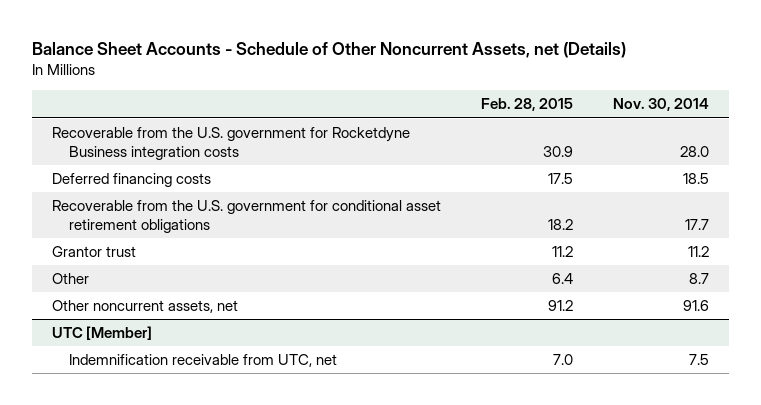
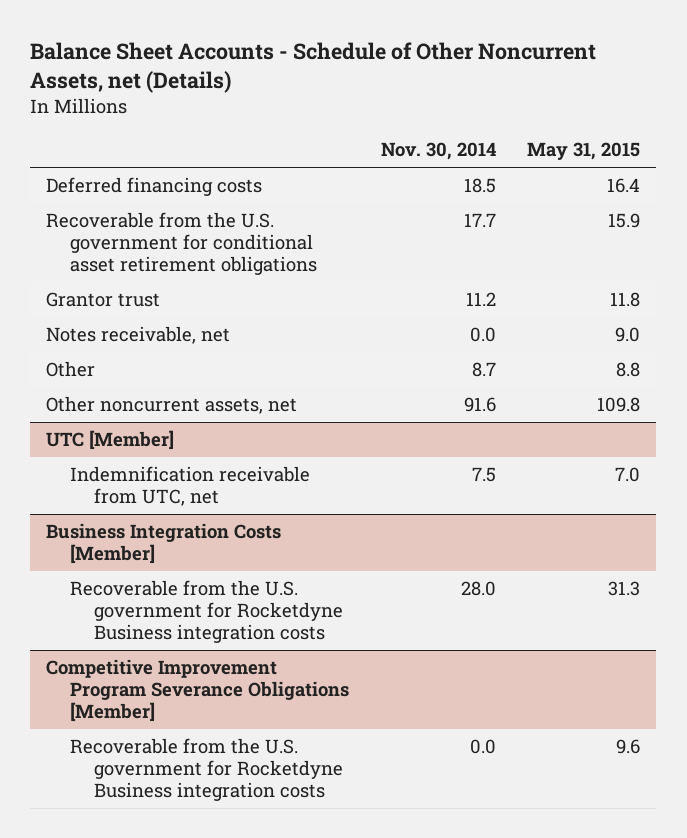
- | Feb. 28, 2015 | Nov. 30, 2014
+ | Nov. 30, 2014 | May 31, 2015
- Recoverable from the U.S. government for Rocketdyne Business integration costs | 30.9 | 28.0
+ Notes receivable, net | 0.0 | 9.0
+ Business Integration Costs [Member]
+ Recoverable from the U.S. government for Rocketdyne Business integration costs | 28.0 | 31.3
+ Competitive Improvement Program Severance Obligations [Member]
+ Recoverable from the U.S. government for Rocketdyne Business integration costs | 0.0 | 9.6

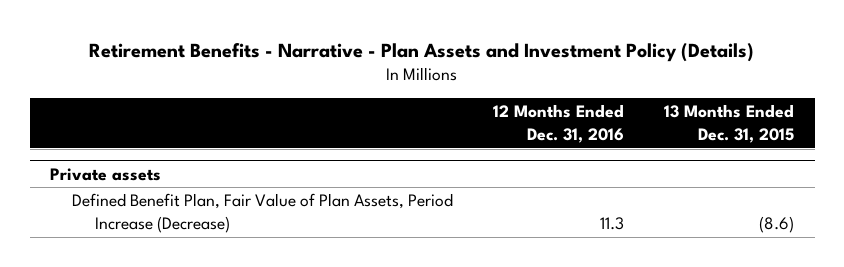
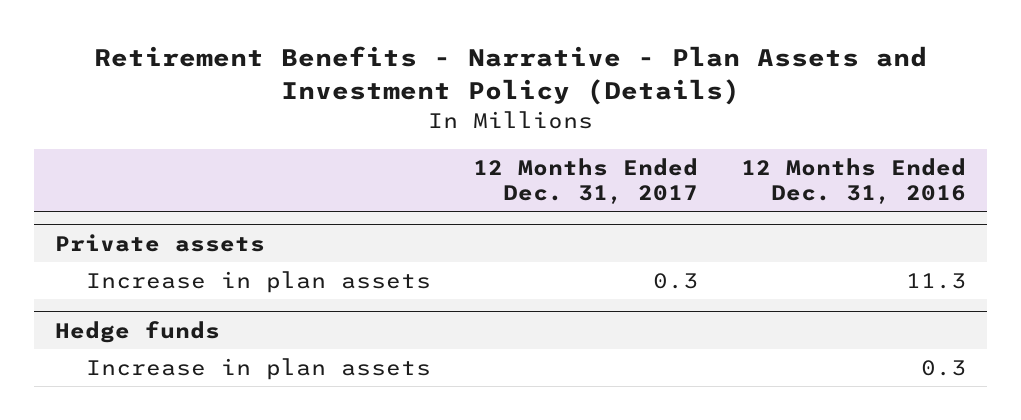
- | 12 Months Ended Dec. 31, 2016 | 13 Months Ended Dec. 31, 2015
+ | 12 Months Ended Dec. 31, 2017 | 12 Months Ended Dec. 31, 2016
@ Private assets
- Defined Benefit Plan, Fair Value of Plan Assets, Period Increase (Decrease) | 11.3 | (8.6)
+ Increase in plan assets | 0.3 | 11.3
+ Hedge funds
+ Increase in plan assets | | 0.3

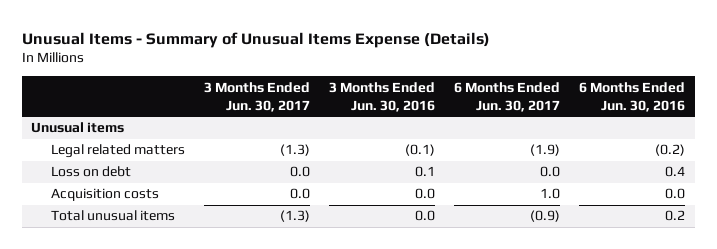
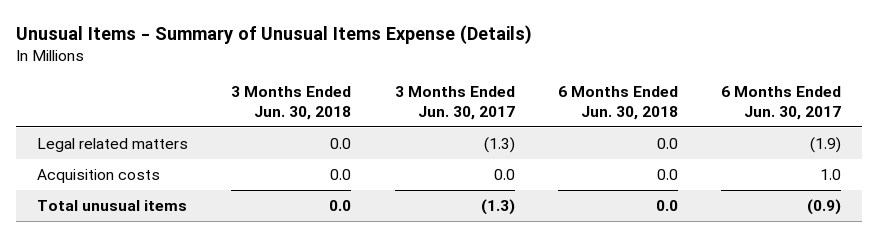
- | 3 Months Ended Jun. 30, 2017 | 3 Months Ended Jun. 30, 2016 | 6 Months Ended Jun. 30, 2017 | 6 Months Ended Jun. 30, 2016
+ | 3 Months Ended Jun. 30, 2018 | 3 Months Ended Jun. 30, 2017 | 6 Months Ended Jun. 30, 2018 | 6 Months Ended Jun. 30, 2017
- Unusual items
- Loss on debt | 0.0 | 0.1 | 0.0 | 0.4

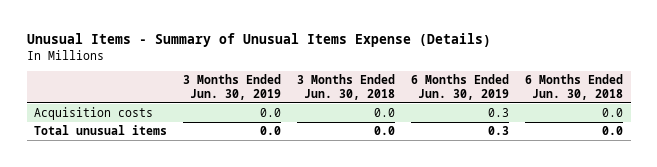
- | 3 Months Ended Jun. 30, 2018 | 3 Months Ended Jun. 30, 2017 | 6 Months Ended Jun. 30, 2018 | 6 Months Ended Jun. 30, 2017
+ | 3 Months Ended Jun. 30, 2019 | 3 Months Ended Jun. 30, 2018 | 6 Months Ended Jun. 30, 2019 | 6 Months Ended Jun. 30, 2018
- Legal related matters | 0.0 | (1.3) | 0.0 | (1.9)

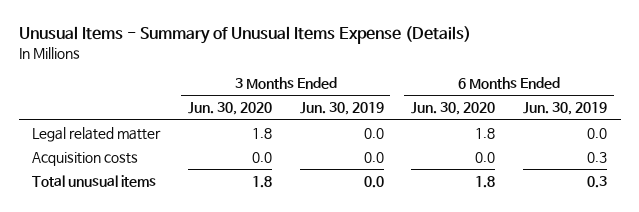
- | 3 Months Ended Jun. 30, 2019 | 3 Months Ended Jun. 30, 2018 | 6 Months Ended Jun. 30, 2019 | 6 Months Ended Jun. 30, 2018
+ | 3 Months Ended Jun. 30, 2020 | 3 Months Ended Jun. 30, 2019 | 6 Months Ended Jun. 30, 2020 | 6 Months Ended Jun. 30, 2019
+ Legal related matter | 1.8 | 0.0 | 1.8 | 0.0

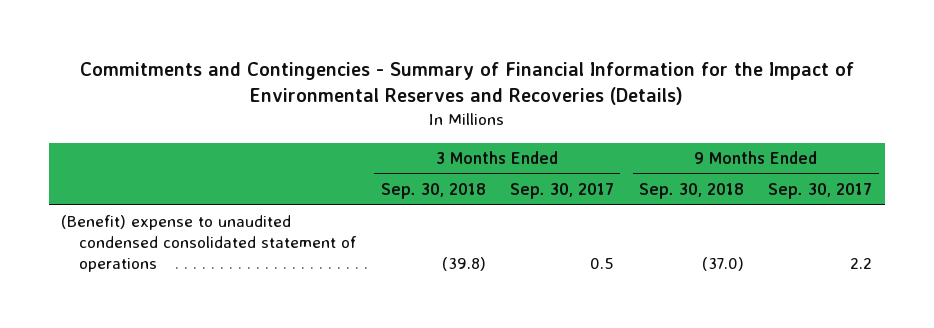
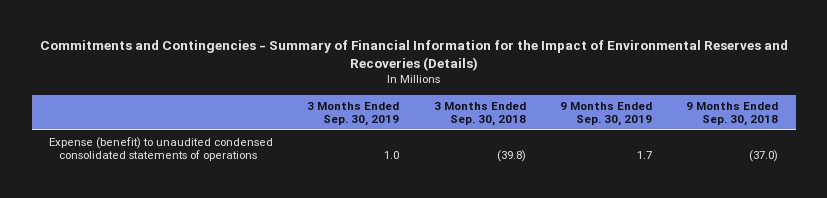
- | 3 Months Ended Sep. 30, 2018 | 3 Months Ended Sep. 30, 2017 | 9 Months Ended Sep. 30, 2018 | 9 Months Ended Sep. 30, 2017
+ | 3 Months Ended Sep. 30, 2019 | 3 Months Ended Sep. 30, 2018 | 9 Months Ended Sep. 30, 2019 | 9 Months Ended Sep. 30, 2018
- (Benefit) expense to unaudited condensed consolidated statement of operations | (39.8) | 0.5 | (37.0) | 2.2
+ Expense (benefit) to unaudited condensed consolidated statements of operations | 1.0 | (39.8) | 1.7 | (37.0)

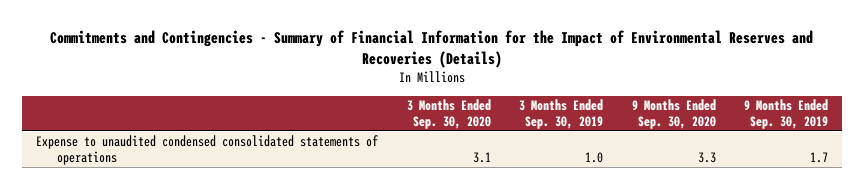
- | 3 Months Ended Sep. 30, 2019 | 3 Months Ended Sep. 30, 2018 | 9 Months Ended Sep. 30, 2019 | 9 Months Ended Sep. 30, 2018
+ | 3 Months Ended Sep. 30, 2020 | 3 Months Ended Sep. 30, 2019 | 9 Months Ended Sep. 30, 2020 | 9 Months Ended Sep. 30, 2019
- Expense (benefit) to unaudited condensed consolidated statements of operations | 1.0 | (39.8) | 1.7 | (37.0)
+ Expense to unaudited condensed consolidated statements of operations | 3.1 | 1.0 | 3.3 | 1.7

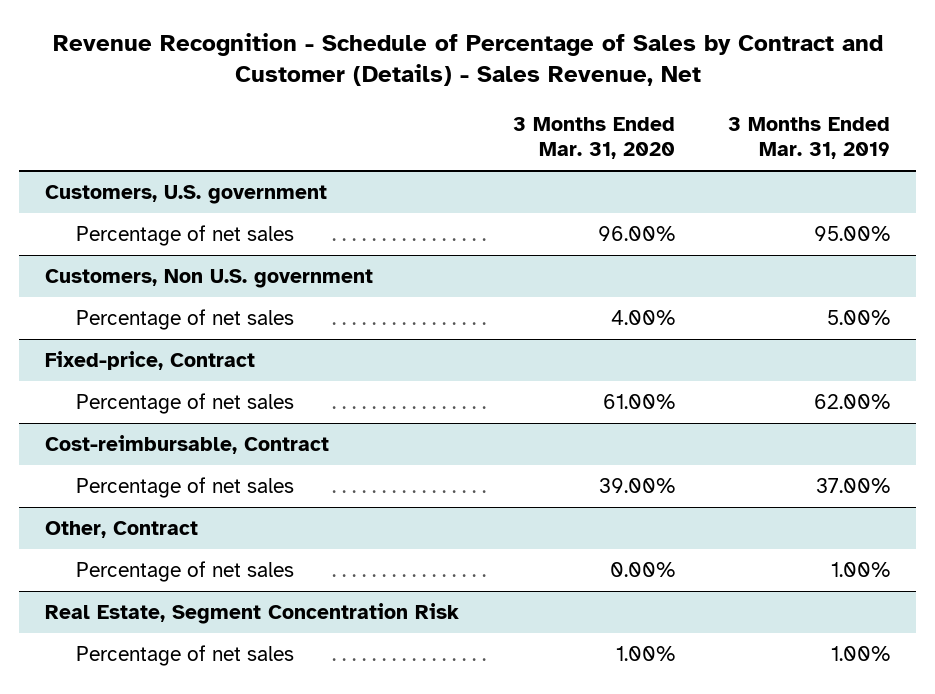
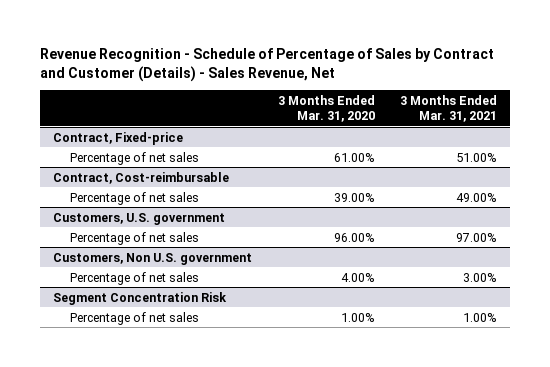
- | 3 Months Ended Mar. 31, 2020 | 3 Months Ended Mar. 31, 2019
+ | 3 Months Ended Mar. 31, 2020 | 3 Months Ended Mar. 31, 2021
+ Contract, Fixed-price
+ Percentage of net sales | 61.00% | 51.00%
+ Contract, Cost-reimbursable
+ Percentage of net sales | 39.00% | 49.00%
- Fixed-price, Contract
- Percentage of net sales | 61.00% | 62.00%
- Cost-reimbursable, Contract
- Percentage of net sales | 39.00% | 37.00%
- Other, Contract
- Percentage of net sales | 0.00% | 1.00%
- Real Estate, Segment Concentration Risk
+ Segment Concentration Risk

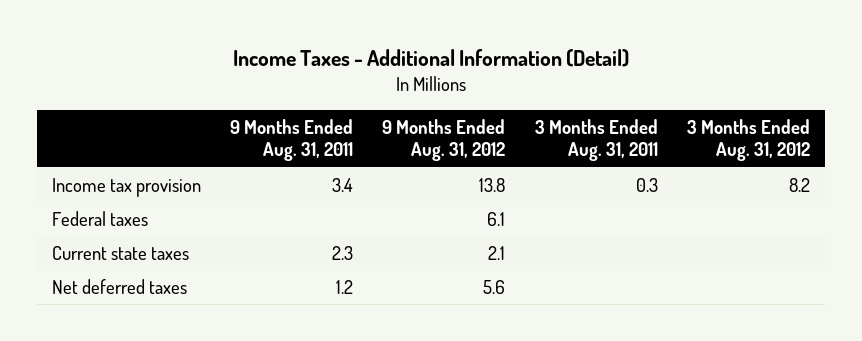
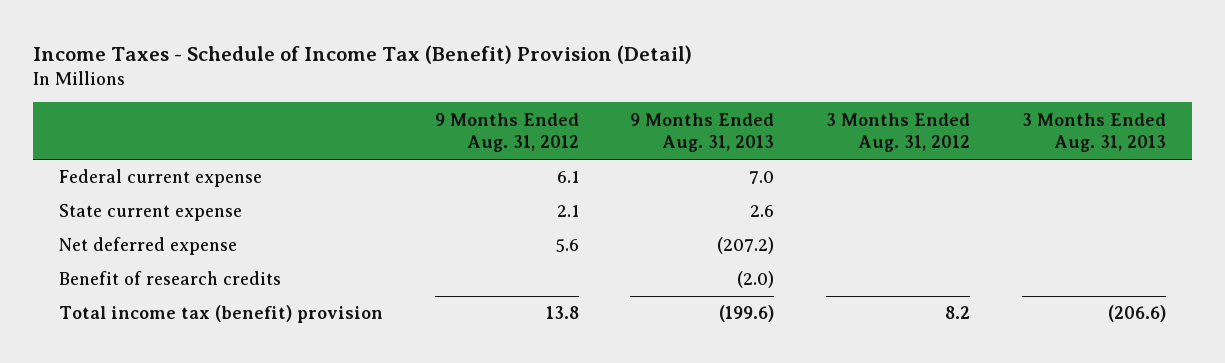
- Income Taxes - Additional Information (Detail)
+ Income Taxes - Schedule of Income Tax (Benefit) Provision (Detail)
- | 9 Months Ended Aug. 31, 2011 | 9 Months Ended Aug. 31, 2012 | 3 Months Ended Aug. 31, 2011 | 3 Months Ended Aug. 31, 2012
+ | 9 Months Ended Aug. 31, 2012 | 9 Months Ended Aug. 31, 2013 | 3 Months Ended Aug. 31, 2012 | 3 Months Ended Aug. 31, 2013
- Income tax provision | 3.4 | 13.8 | 0.3 | 8.2
- Federal taxes | | 6.1 | |
- Current state taxes | 2.3 | 2.1 | |
- Net deferred taxes | 1.2 | 5.6 | |
+ Federal current expense | 6.1 | 7.0 | |
+ State current expense | 2.1 | 2.6 | |
+ Net deferred expense | 5.6 | (207.2) | |
+ Benefit of research credits | | (2.0) | |
+ Total income tax (benefit) provision | 13.8 | (199.6) | 8.2 | (206.6)

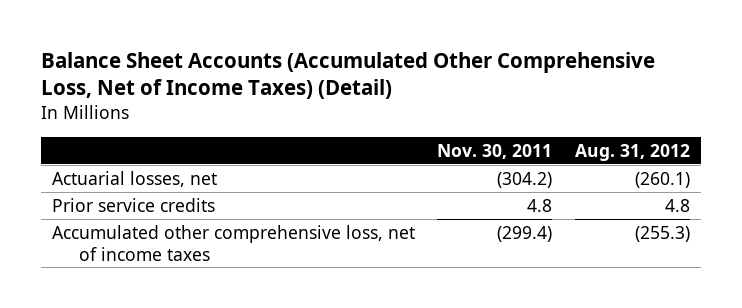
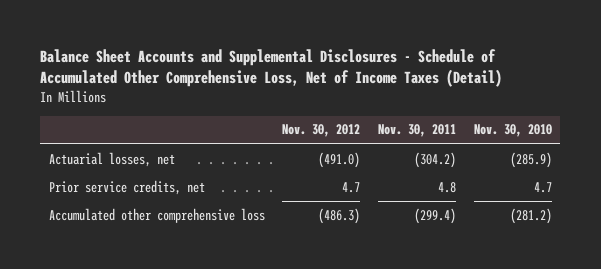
- Balance Sheet Accounts (Accumulated Other Comprehensive Loss, Net of Income Taxes) (Detail)
+ Balance Sheet Accounts and Supplemental Disclosures - Schedule of Accumulated Other Comprehensive Loss, Net of Income Taxes (Detail)
- | Nov. 30, 2011 | Aug. 31, 2012
+ | Nov. 30, 2012 | Nov. 30, 2011 | Nov. 30, 2010
- Prior service credits | 4.8 | 4.8
- Accumulated other comprehensive loss, net of income taxes | (299.4) | (255.3)
+ Prior service credits, net | 4.7 | 4.8 | 4.7
+ Accumulated other comprehensive loss | (486.3) | (299.4) | (281.2)

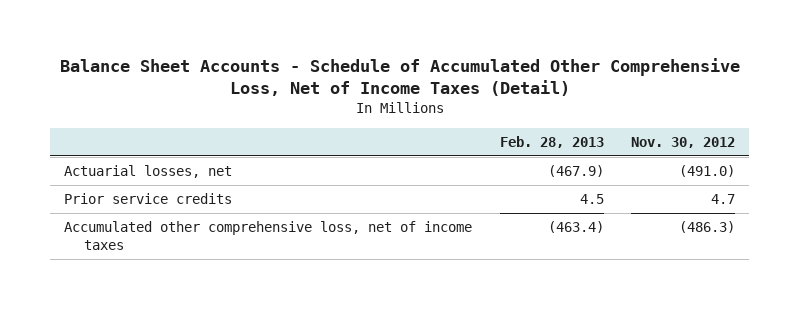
- Balance Sheet Accounts and Supplemental Disclosures - Schedule of Accumulated Other Comprehensive Loss, Net of Income Taxes (Detail)
+ Balance Sheet Accounts - Schedule of Accumulated Other Comprehensive Loss, Net of Income Taxes (Detail)
- | Nov. 30, 2012 | Nov. 30, 2011 | Nov. 30, 2010
+ | Feb. 28, 2013 | Nov. 30, 2012
- Prior service credits, net | 4.7 | 4.8 | 4.7
- Accumulated other comprehensive loss | (486.3) | (299.4) | (281.2)
+ Prior service credits | 4.5 | 4.7
+ Accumulated other comprehensive loss, net of income taxes | (463.4) | (486.3)

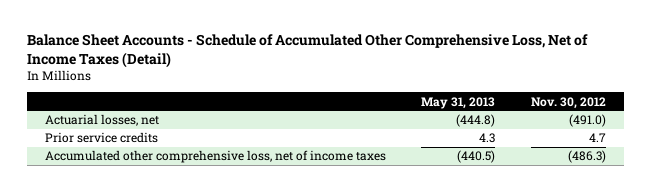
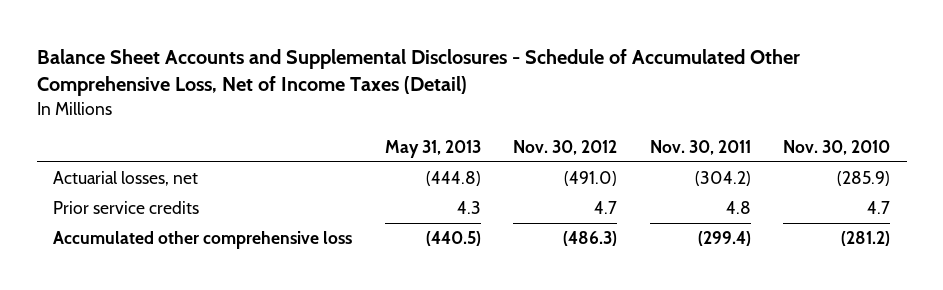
- Balance Sheet Accounts - Schedule of Accumulated Other Comprehensive Loss, Net of Income Taxes (Detail)
+ Balance Sheet Accounts and Supplemental Disclosures - Schedule of Accumulated Other Comprehensive Loss, Net of Income Taxes (Detail)
- | May 31, 2013 | Nov. 30, 2012
+ | May 31, 2013 | Nov. 30, 2012 | Nov. 30, 2011 | Nov. 30, 2010
- Accumulated other comprehensive loss, net of income taxes | (440.5) | (486.3)
+ Accumulated other comprehensive loss | (440.5) | (486.3) | (299.4) | (281.2)

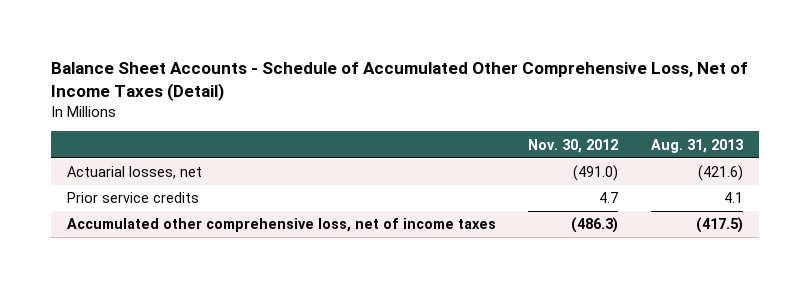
- Balance Sheet Accounts and Supplemental Disclosures - Schedule of Accumulated Other Comprehensive Loss, Net of Income Taxes (Detail)
+ Balance Sheet Accounts - Schedule of Accumulated Other Comprehensive Loss, Net of Income Taxes (Detail)
- | May 31, 2013 | Nov. 30, 2012 | Nov. 30, 2011 | Nov. 30, 2010
+ | Nov. 30, 2012 | Aug. 31, 2013
- Accumulated other comprehensive loss | (440.5) | (486.3) | (299.4) | (281.2)
+ Accumulated other comprehensive loss, net of income taxes | (486.3) | (417.5)

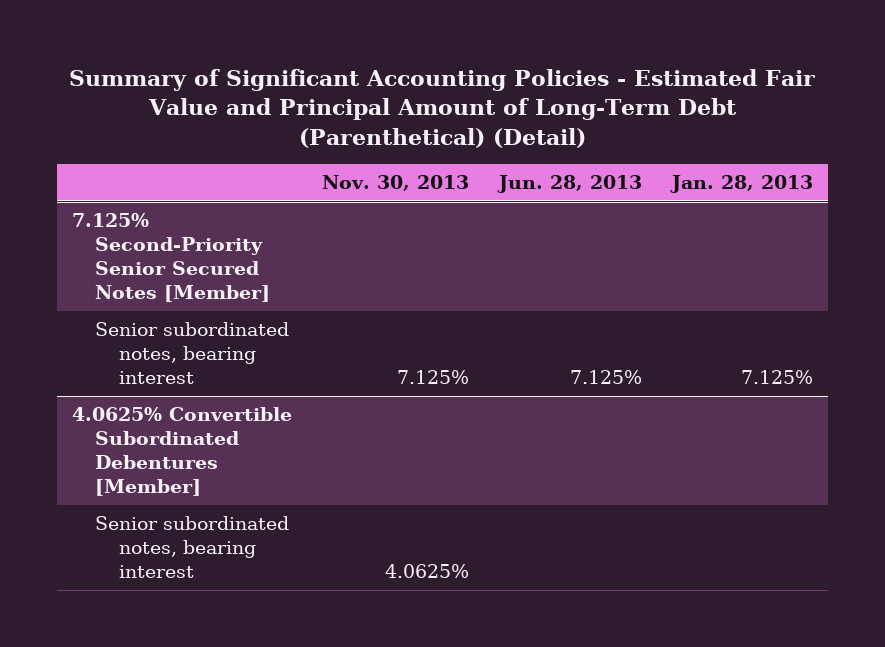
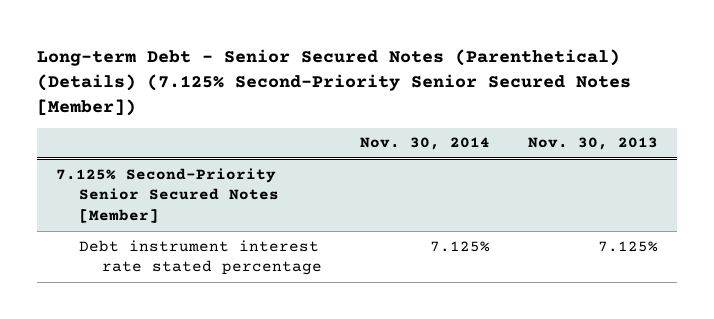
- Summary of Significant Accounting Policies - Estimated Fair Value and Principal Amount of Long-Term Debt (Parenthetical) (Detail)
+ Long-term Debt - Senior Secured Notes (Parenthetical) (Details) (7.125% Second-Priority Senior Secured Notes [Member])
- | Nov. 30, 2013 | Jun. 28, 2013 | Jan. 28, 2013
+ | Nov. 30, 2014 | Nov. 30, 2013
@ 7.125% Second-Priority Senior Secured Notes [Member]
- Senior subordinated notes, bearing interest | 7.125% | 7.125% | 7.125%
- 4.0625% Convertible Subordinated Debentures [Member]
- Senior subordinated notes, bearing interest | 4.0625% | |
@ 7.125% Second-Priority Senior Secured Notes [Member]
+ Debt instrument interest rate stated percentage | 7.125% | 7.125%

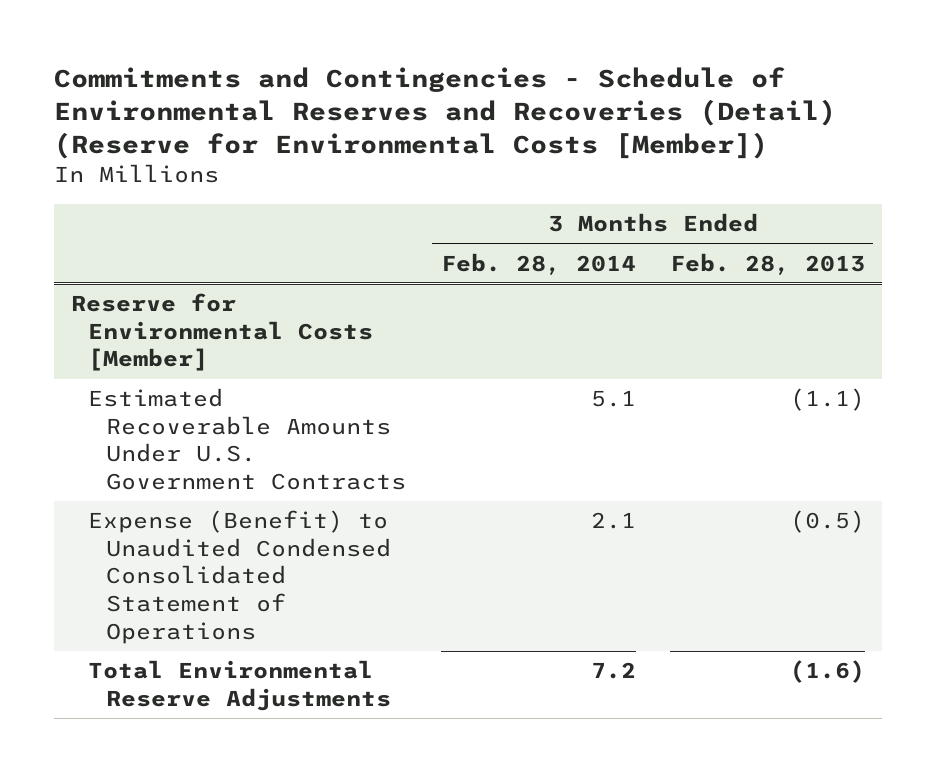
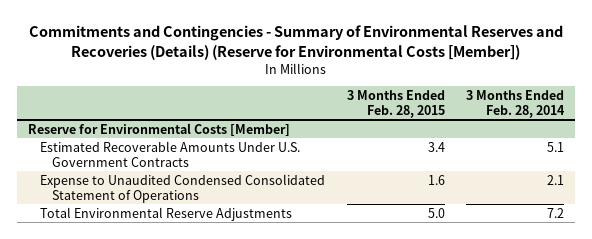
- Commitments and Contingencies - Schedule of Environmental Reserves and Recoveries (Detail) (Reserve for Environmental Costs [Member])
+ Commitments and Contingencies - Summary of Environmental Reserves and Recoveries (Details) (Reserve for Environmental Costs [Member])
- | 3 Months Ended Feb. 28, 2014 | 3 Months Ended Feb. 28, 2013
+ | 3 Months Ended Feb. 28, 2015 | 3 Months Ended Feb. 28, 2014
@ Reserve for Environmental Costs [Member]
- Expense (Benefit) to Unaudited Condensed Consolidated Statement of Operations | 2.1 | (0.5)
+ Expense to Unaudited Condensed Consolidated Statement of Operations | 1.6 | 2.1

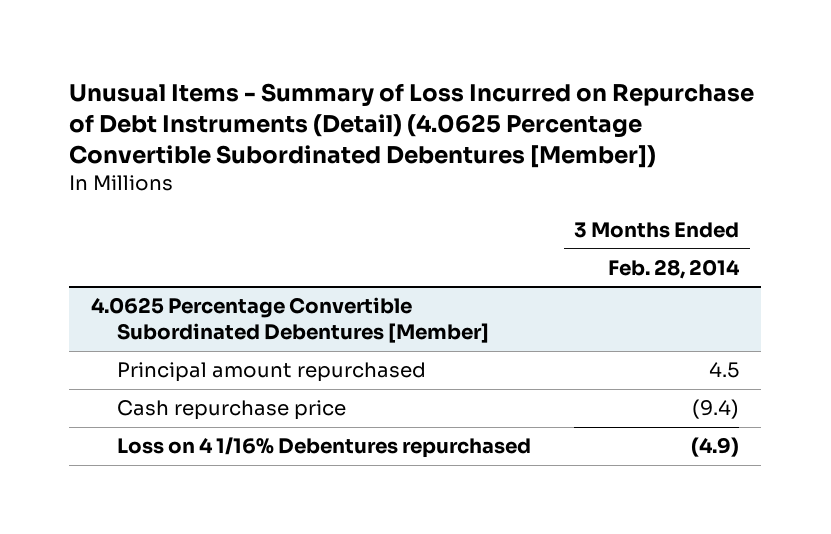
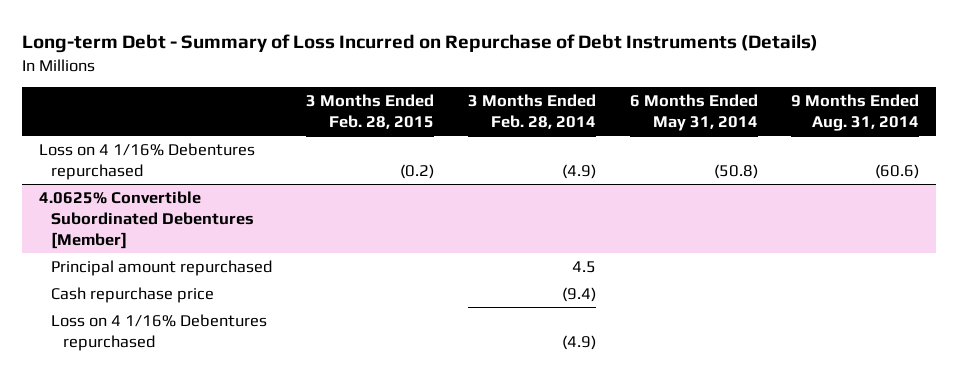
- Unusual Items - Summary of Loss Incurred on Repurchase of Debt Instruments (Detail) (4.0625 Percentage Convertible Subordinated Debentures [Member])
+ Long-term Debt - Summary of Loss Incurred on Repurchase of Debt Instruments (Details)
- | 3 Months Ended Feb. 28, 2014
+ | 3 Months Ended Feb. 28, 2015 | 3 Months Ended Feb. 28, 2014 | 6 Months Ended May 31, 2014 | 9 Months Ended Aug. 31, 2014
- 4.0625 Percentage Convertible Subordinated Debentures [Member]
+ Loss on 4 1/16% Debentures repurchased | (0.2) | (4.9) | (50.8) | (60.6)
+ 4.0625% Convertible Subordinated Debentures [Member]

